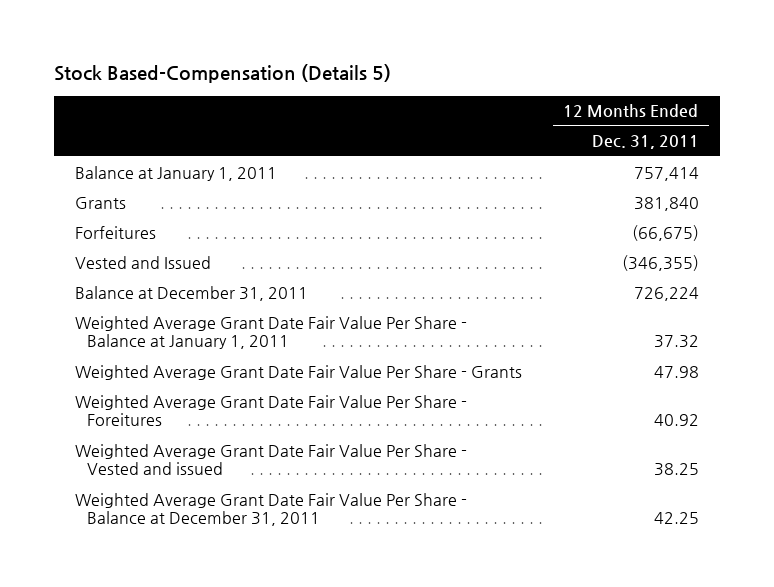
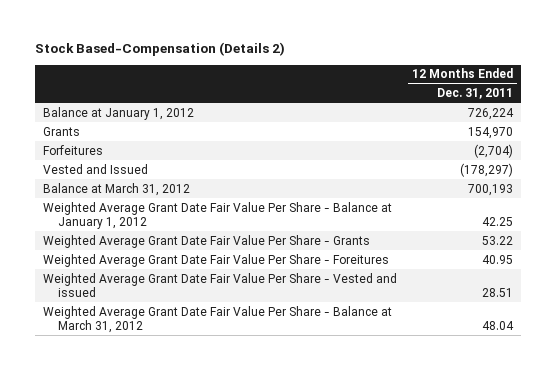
- Stock Based-Compensation (Details 5)
+ Stock Based-Compensation (Details 2)
- Balance at January 1, 2011 | 757,414
- Grants | 381,840
- Forfeitures | (66,675)
- Vested and Issued | (346,355)
- Balance at December 31, 2011 | 726,224
- Weighted Average Grant Date Fair Value Per Share - Balance at January 1, 2011 | 37.32
- Weighted Average Grant Date Fair Value Per Share - Grants | 47.98
- Weighted Average Grant Date Fair Value Per Share - Foreitures | 40.92
- Weighted Average Grant Date Fair Value Per Share - Vested and issued | 38.25
- Weighted Average Grant Date Fair Value Per Share - Balance at December 31, 2011 | 42.25
+ Balance at January 1, 2012 | 726,224
+ Grants | 154,970
+ Forfeitures | (2,704)
+ Vested and Issued | (178,297)
+ Balance at March 31, 2012 | 700,193
+ Weighted Average Grant Date Fair Value Per Share - Balance at January 1, 2012 | 42.25
+ Weighted Average Grant Date Fair Value Per Share - Grants | 53.22
+ Weighted Average Grant Date Fair Value Per Share - Foreitures | 40.95
+ Weighted Average Grant Date Fair Value Per Share - Vested and issued | 28.51
+ Weighted Average Grant Date Fair Value Per Share - Balance at March 31, 2012 | 48.04

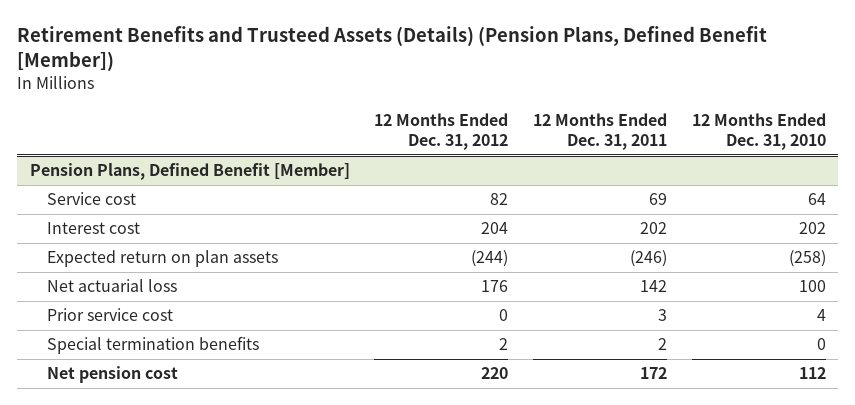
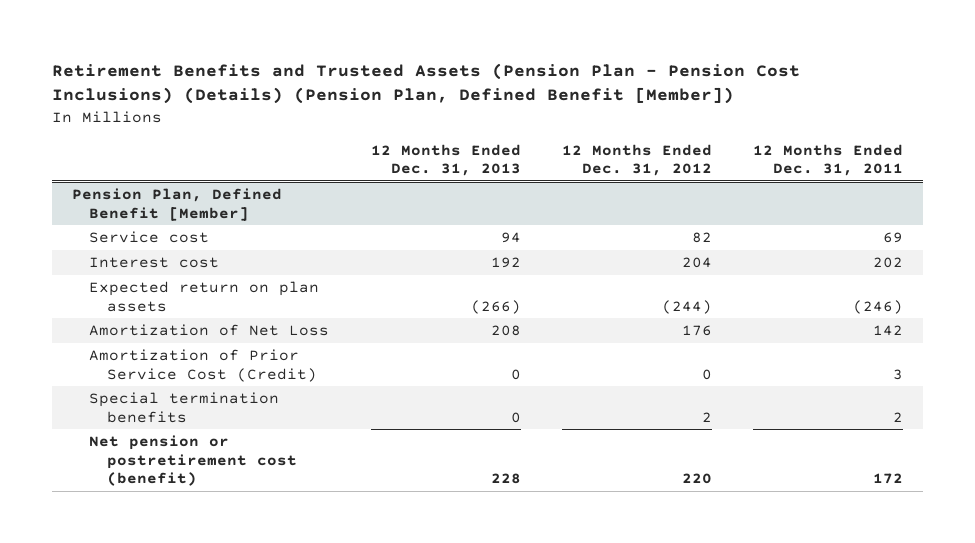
- Retirement Benefits and Trusteed Assets (Details) (Pension Plans, Defined Benefit [Member])
+ Retirement Benefits and Trusteed Assets (Pension Plan - Pension Cost Inclusions) (Details) (Pension Plan, Defined Benefit [Member])
- | 12 Months Ended Dec. 31, 2012 | 12 Months Ended Dec. 31, 2011 | 12 Months Ended Dec. 31, 2010
+ | 12 Months Ended Dec. 31, 2013 | 12 Months Ended Dec. 31, 2012 | 12 Months Ended Dec. 31, 2011
- Pension Plans, Defined Benefit [Member]
+ Pension Plan, Defined Benefit [Member]
- Net actuarial loss | 176 | 142 | 100
- Prior service cost | 0 | 3 | 4
+ Amortization of Net Loss | 208 | 176 | 142
+ Amortization of Prior Service Cost (Credit) | 0 | 0 | 3
- Net pension cost | 220 | 172 | 112
+ Net pension or postretirement cost (benefit) | 228 | 220 | 172

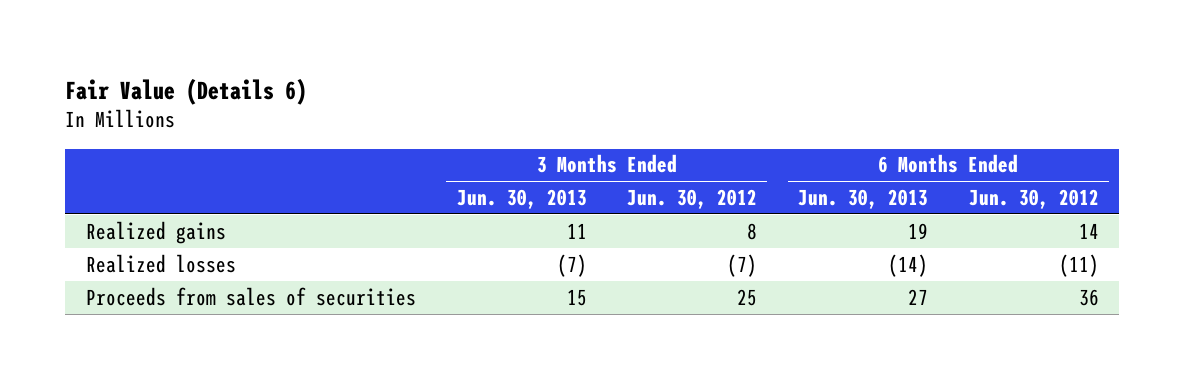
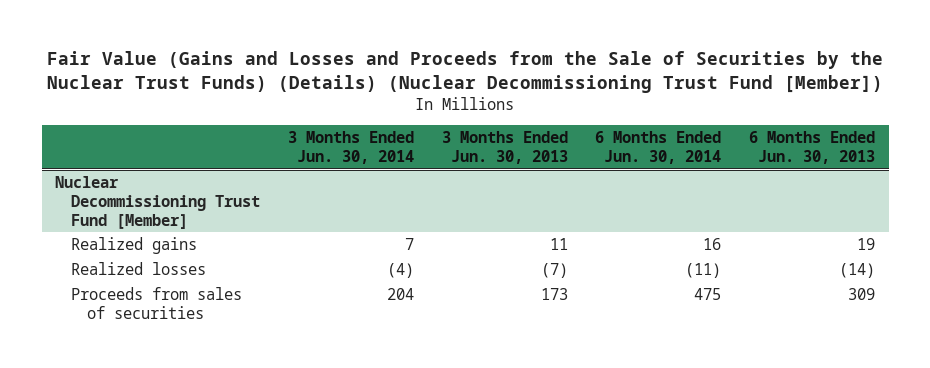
- Fair Value (Details 6)
+ Fair Value (Gains and Losses and Proceeds from the Sale of Securities by the Nuclear Trust Funds) (Details) (Nuclear Decommissioning Trust Fund [Member])
- | 3 Months Ended Jun. 30, 2013 | 3 Months Ended Jun. 30, 2012 | 6 Months Ended Jun. 30, 2013 | 6 Months Ended Jun. 30, 2012
+ | 3 Months Ended Jun. 30, 2014 | 3 Months Ended Jun. 30, 2013 | 6 Months Ended Jun. 30, 2014 | 6 Months Ended Jun. 30, 2013
+ Nuclear Decommissioning Trust Fund [Member]
- Proceeds from sales of securities | 15 | 25 | 27 | 36
+ Proceeds from sales of securities | 204 | 173 | 475 | 309

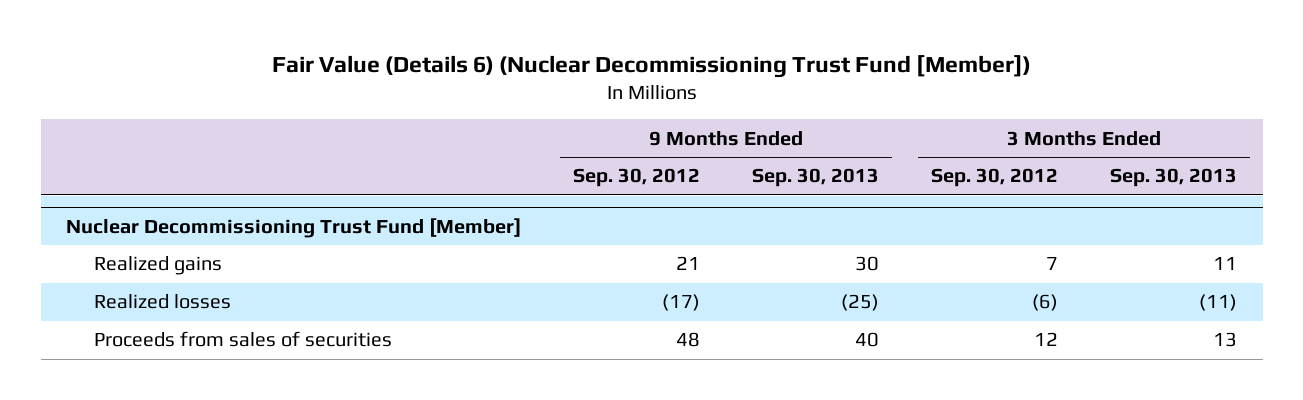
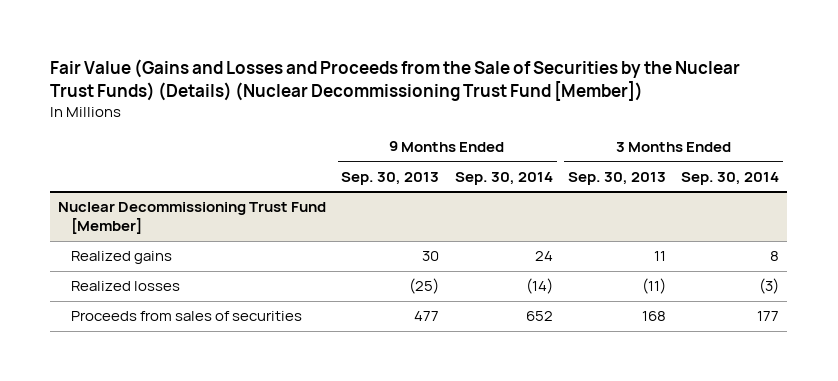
- Fair Value (Details 6) (Nuclear Decommissioning Trust Fund [Member])
+ Fair Value (Gains and Losses and Proceeds from the Sale of Securities by the Nuclear Trust Funds) (Details) (Nuclear Decommissioning Trust Fund [Member])
- | 9 Months Ended Sep. 30, 2012 | 9 Months Ended Sep. 30, 2013 | 3 Months Ended Sep. 30, 2012 | 3 Months Ended Sep. 30, 2013
+ | 9 Months Ended Sep. 30, 2013 | 9 Months Ended Sep. 30, 2014 | 3 Months Ended Sep. 30, 2013 | 3 Months Ended Sep. 30, 2014
@ Nuclear Decommissioning Trust Fund [Member]
- Proceeds from sales of securities | 48 | 40 | 12 | 13
+ Proceeds from sales of securities | 477 | 652 | 168 | 177

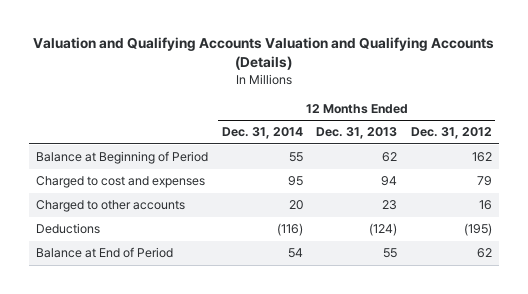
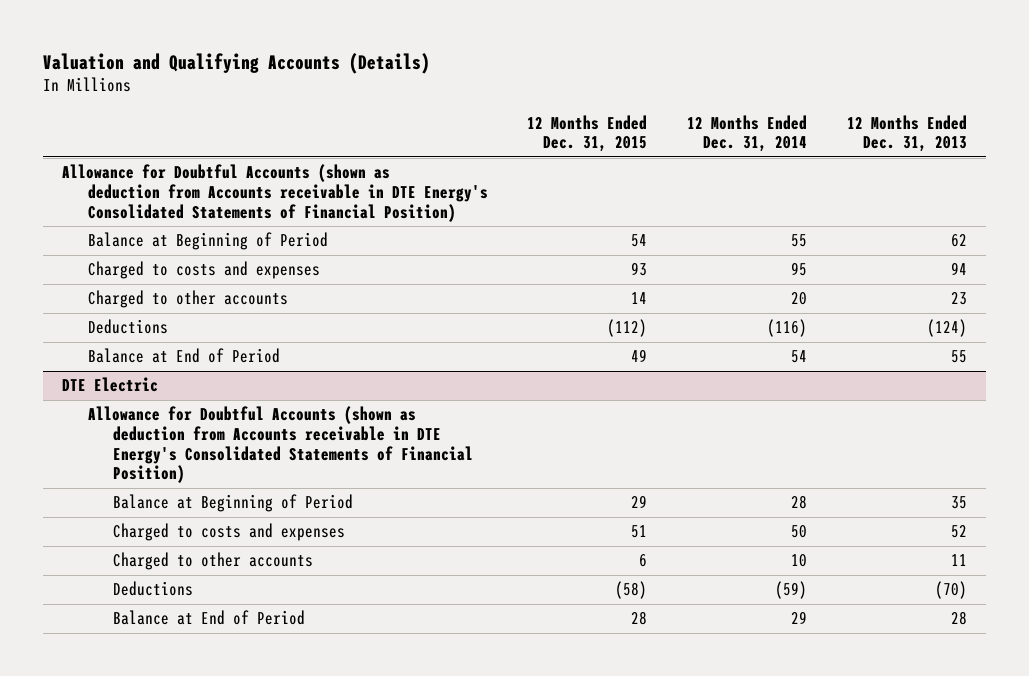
- Valuation and Qualifying Accounts Valuation and Qualifying Accounts (Details)
+ Valuation and Qualifying Accounts (Details)
- | 12 Months Ended Dec. 31, 2014 | 12 Months Ended Dec. 31, 2013 | 12 Months Ended Dec. 31, 2012
+ | 12 Months Ended Dec. 31, 2015 | 12 Months Ended Dec. 31, 2014 | 12 Months Ended Dec. 31, 2013
+ Allowance for Doubtful Accounts (shown as deduction from Accounts receivable in DTE Energy's Consolidated Statements of Financial Position)
- Charged to cost and expenses | 95 | 94 | 79
+ Charged to costs and expenses | 93 | 95 | 94
+ DTE Electric
+ Allowance for Doubtful Accounts (shown as deduction from Accounts receivable in DTE Energy's Consolidated Statements of Financial Position)
+ Balance at Beginning of Period | 29 | 28 | 35
+ Charged to costs and expenses | 51 | 50 | 52
+ Charged to other accounts | 6 | 10 | 11
+ Deductions | (58) | (59) | (70)
+ Balance at End of Period | 28 | 29 | 28

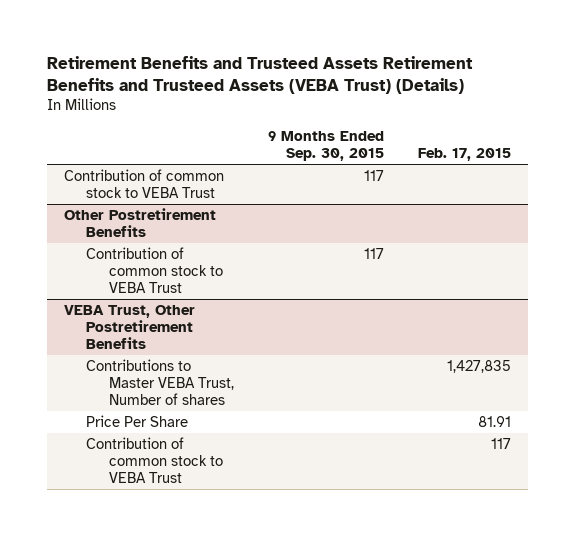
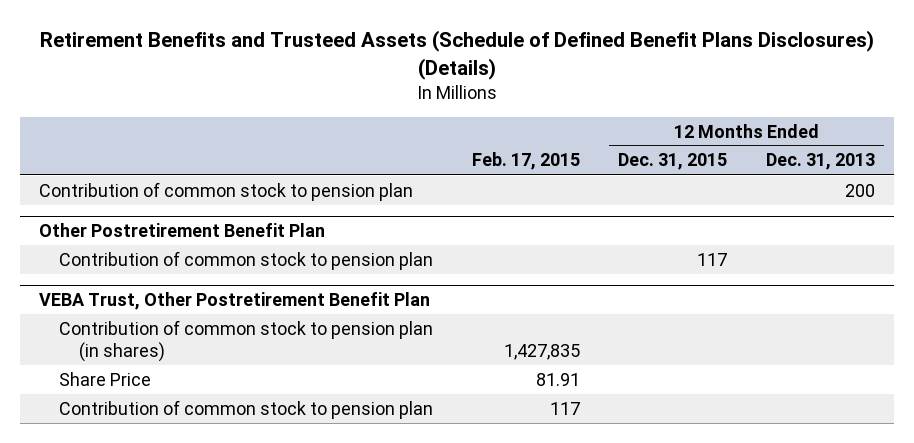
- Retirement Benefits and Trusteed Assets Retirement Benefits and Trusteed Assets (VEBA Trust) (Details)
+ Retirement Benefits and Trusteed Assets (Schedule of Defined Benefit Plans Disclosures) (Details)
- | 9 Months Ended Sep. 30, 2015 | Feb. 17, 2015
+ | Feb. 17, 2015 | 12 Months Ended Dec. 31, 2015 | 12 Months Ended Dec. 31, 2013
- Contribution of common stock to VEBA Trust | 117 |
- Other Postretirement Benefits
- Contribution of common stock to VEBA Trust | 117 |
- VEBA Trust, Other Postretirement Benefits
- Contributions to Master VEBA Trust, Number of shares | | 1,427,835
- Price Per Share | | 81.91
- Contribution of common stock to VEBA Trust | | 117
+ Contribution of common stock to pension plan | | | 200
+ Other Postretirement Benefit Plan
+ Contribution of common stock to pension plan | | 117 |
+ VEBA Trust, Other Postretirement Benefit Plan
+ Contribution of common stock to pension plan (in shares) | 1,427,835 | |
+ Share Price | 81.91 | |
+ Contribution of common stock to pension plan | 117 | |

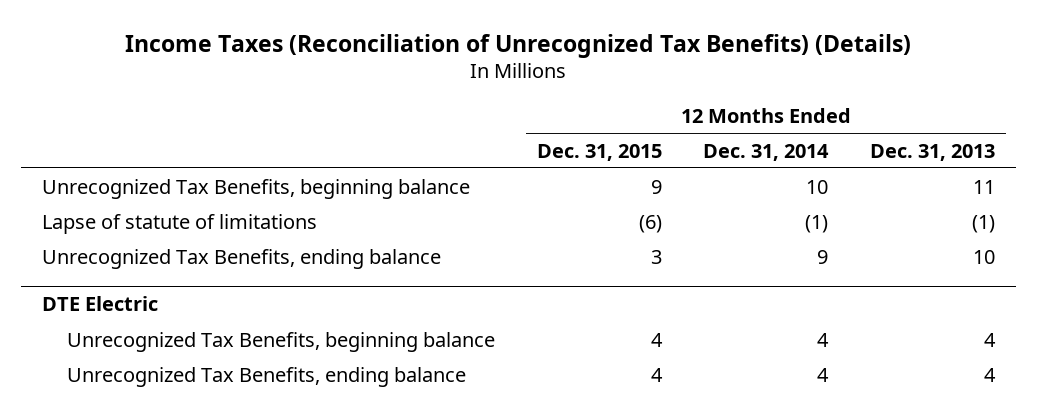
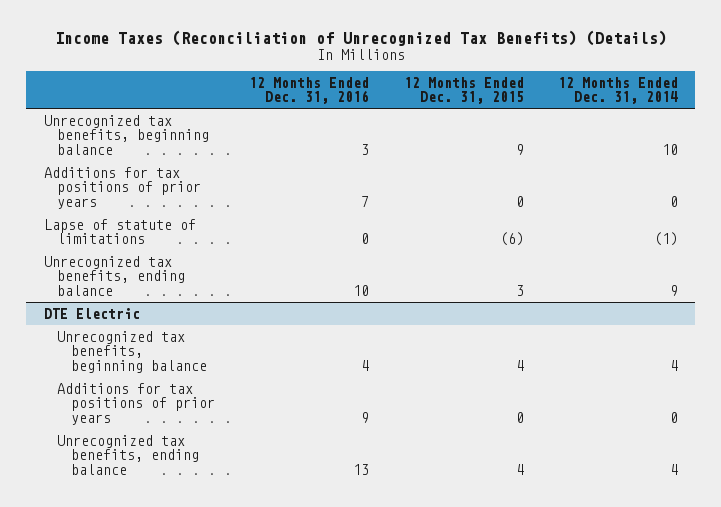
- | 12 Months Ended Dec. 31, 2015 | 12 Months Ended Dec. 31, 2014 | 12 Months Ended Dec. 31, 2013
+ | 12 Months Ended Dec. 31, 2016 | 12 Months Ended Dec. 31, 2015 | 12 Months Ended Dec. 31, 2014
- Unrecognized Tax Benefits, beginning balance | 9 | 10 | 11
+ Unrecognized tax benefits, beginning balance | 3 | 9 | 10
+ Additions for tax positions of prior years | 7 | 0 | 0
- Unrecognized Tax Benefits, ending balance | 3 | 9 | 10
+ Unrecognized tax benefits, ending balance | 10 | 3 | 9
@ DTE Electric
- Unrecognized Tax Benefits, beginning balance | 4 | 4 | 4
- Unrecognized Tax Benefits, ending balance | 4 | 4 | 4
+ Unrecognized tax benefits, beginning balance | 4 | 4 | 4
+ Additions for tax positions of prior years | 9 | 0 | 0
+ Unrecognized tax benefits, ending balance | 13 | 4 | 4

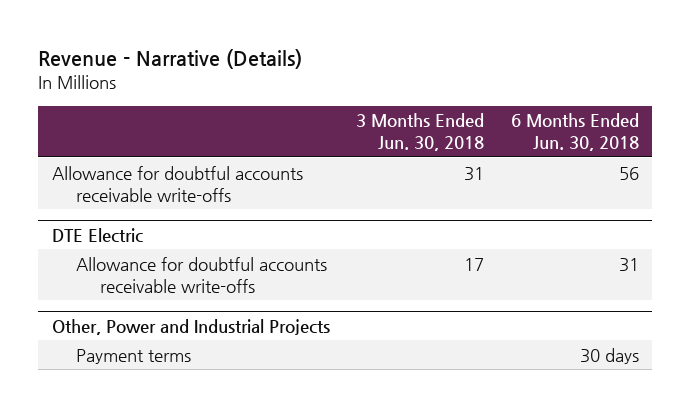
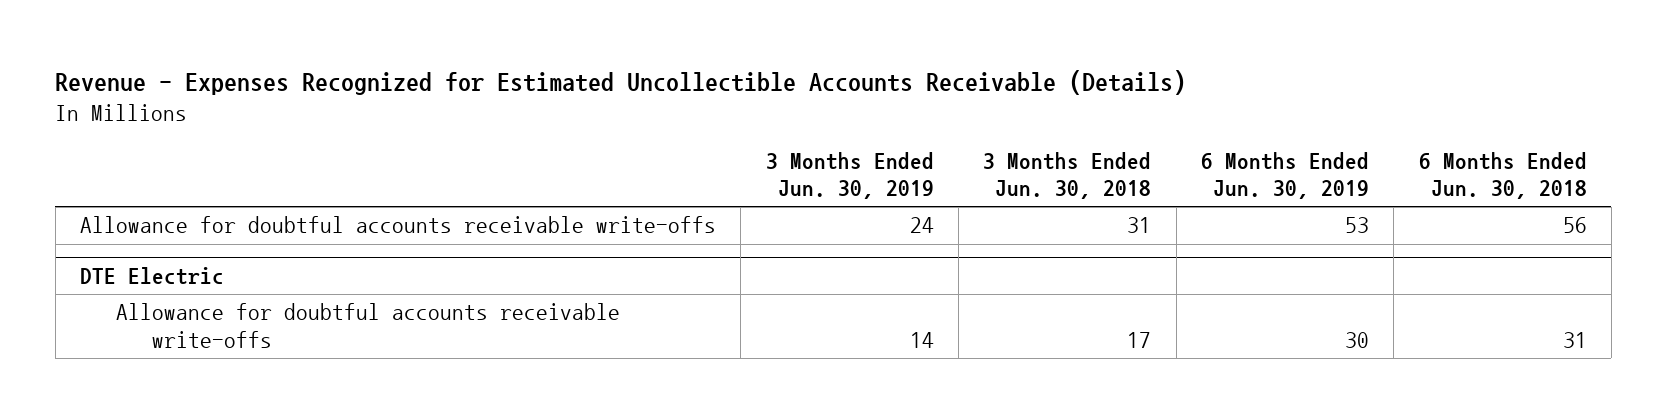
- Revenue - Narrative (Details)
+ Revenue - Expenses Recognized for Estimated Uncollectible Accounts Receivable (Details)
- | 3 Months Ended Jun. 30, 2018 | 6 Months Ended Jun. 30, 2018
+ | 3 Months Ended Jun. 30, 2019 | 3 Months Ended Jun. 30, 2018 | 6 Months Ended Jun. 30, 2019 | 6 Months Ended Jun. 30, 2018
- Other, Power and Industrial Projects
- Payment terms | | 30 days

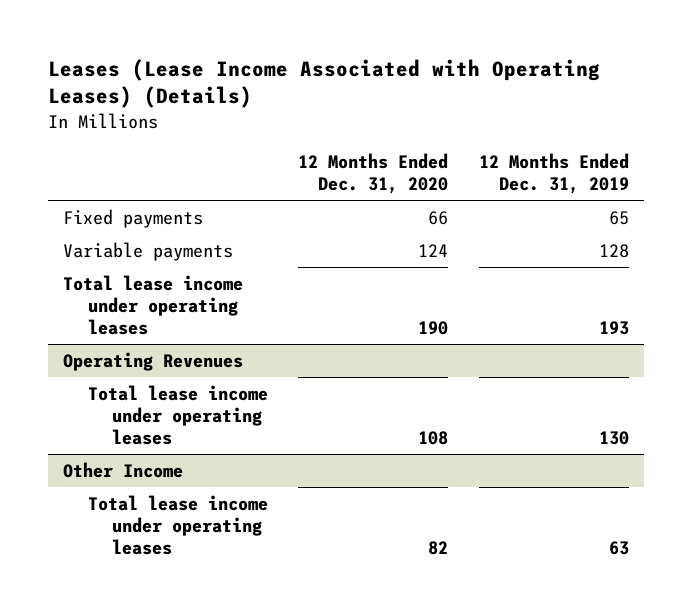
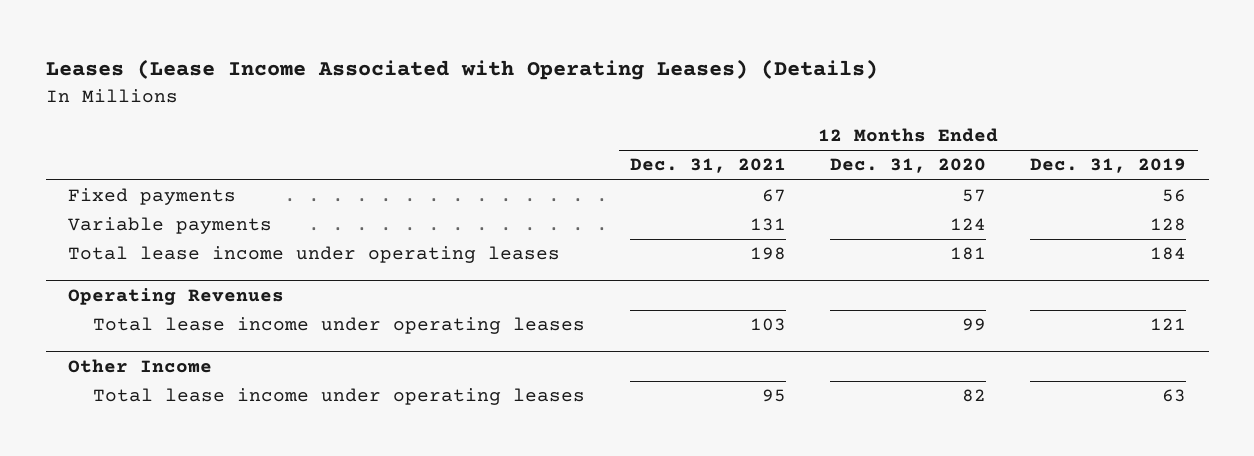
- | 12 Months Ended Dec. 31, 2020 | 12 Months Ended Dec. 31, 2019
+ | 12 Months Ended Dec. 31, 2021 | 12 Months Ended Dec. 31, 2020 | 12 Months Ended Dec. 31, 2019
- Fixed payments | 66 | 65
+ Fixed payments | 67 | 57 | 56
- Total lease income under operating leases | 190 | 193
+ Total lease income under operating leases | 198 | 181 | 184
@ Operating Revenues
- Total lease income under operating leases | 108 | 130
+ Total lease income under operating leases | 103 | 99 | 121

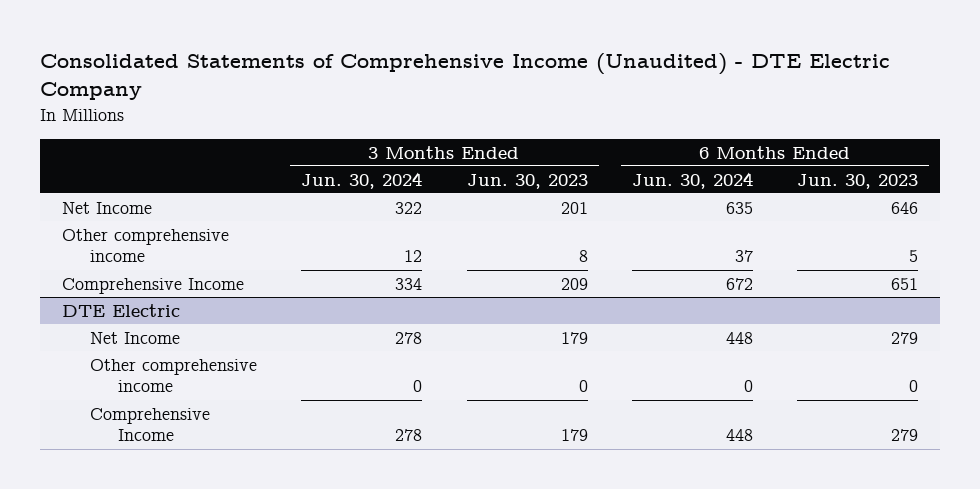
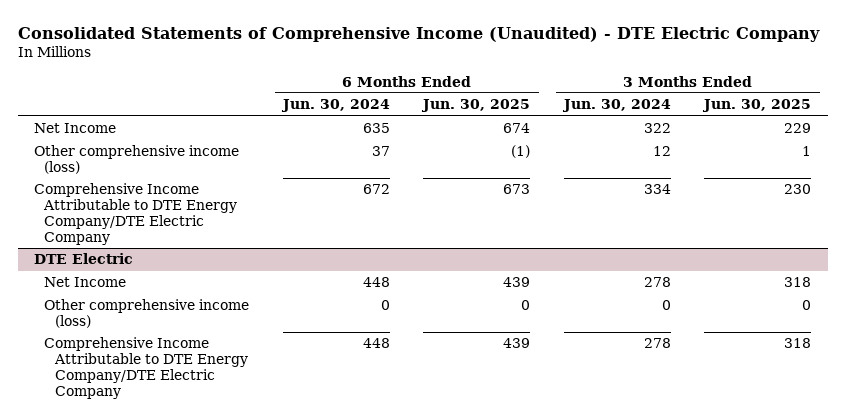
- | 3 Months Ended Jun. 30, 2024 | 3 Months Ended Jun. 30, 2023 | 6 Months Ended Jun. 30, 2024 | 6 Months Ended Jun. 30, 2023
+ | 6 Months Ended Jun. 30, 2024 | 6 Months Ended Jun. 30, 2025 | 3 Months Ended Jun. 30, 2024 | 3 Months Ended Jun. 30, 2025
- Other comprehensive income | 12 | 8 | 37 | 5
- Comprehensive Income | 334 | 209 | 672 | 651
+ Other comprehensive income (loss) | 37 | (1) | 12 | 1
+ Comprehensive Income Attributable to DTE Energy Company/DTE Electric Company | 672 | 673 | 334 | 230
@ DTE Electric
- Other comprehensive income | 0 | 0 | 0 | 0
- Comprehensive Income | 278 | 179 | 448 | 279
+ Other comprehensive income (loss) | 0 | 0 | 0 | 0
+ Comprehensive Income Attributable to DTE Energy Company/DTE Electric Company | 448 | 439 | 278 | 318

